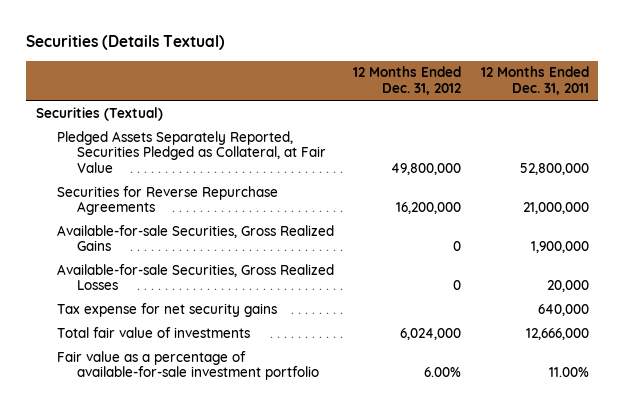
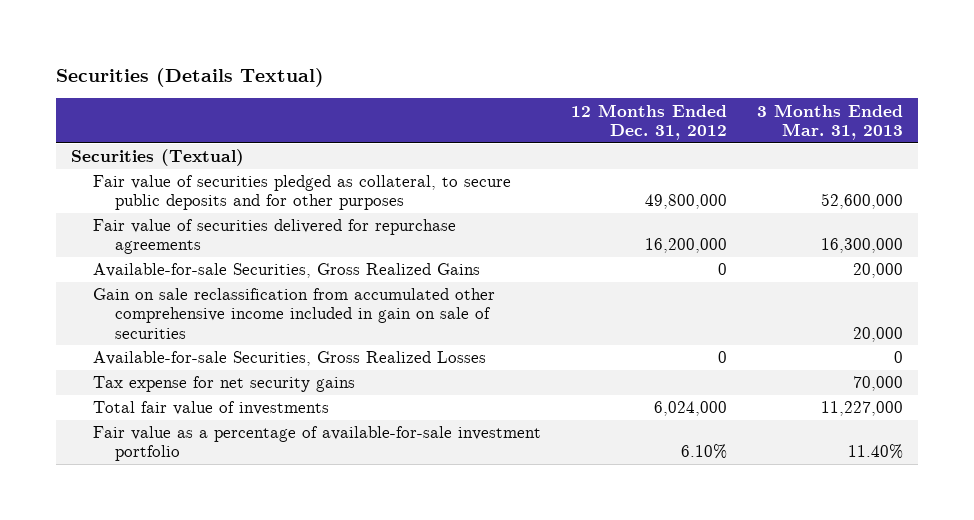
- | 12 Months Ended Dec. 31, 2012 | 12 Months Ended Dec. 31, 2011
+ | 12 Months Ended Dec. 31, 2012 | 3 Months Ended Mar. 31, 2013
- Pledged Assets Separately Reported, Securities Pledged as Collateral, at Fair Value | 49,800,000 | 52,800,000
- Securities for Reverse Repurchase Agreements | 16,200,000 | 21,000,000
+ Fair value of securities pledged as collateral, to secure public deposits and for other purposes | 49,800,000 | 52,600,000
+ Fair value of securities delivered for repurchase agreements | 16,200,000 | 16,300,000
+ Gain on sale reclassification from accumulated other comprehensive income included in gain on sale of securities | | 20,000
- Fair value as a percentage of available-for-sale investment portfolio | 6.00% | 11.00%
+ Fair value as a percentage of available-for-sale investment portfolio | 6.10% | 11.40%

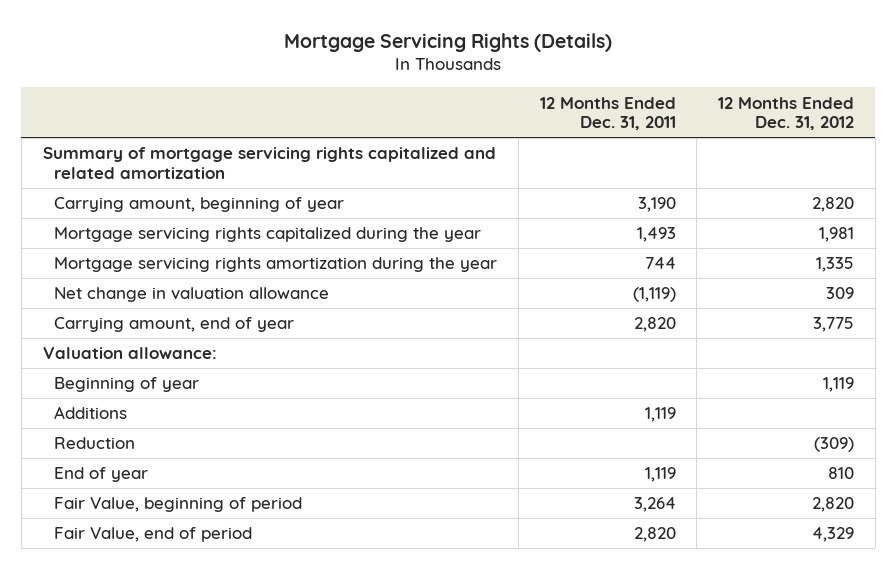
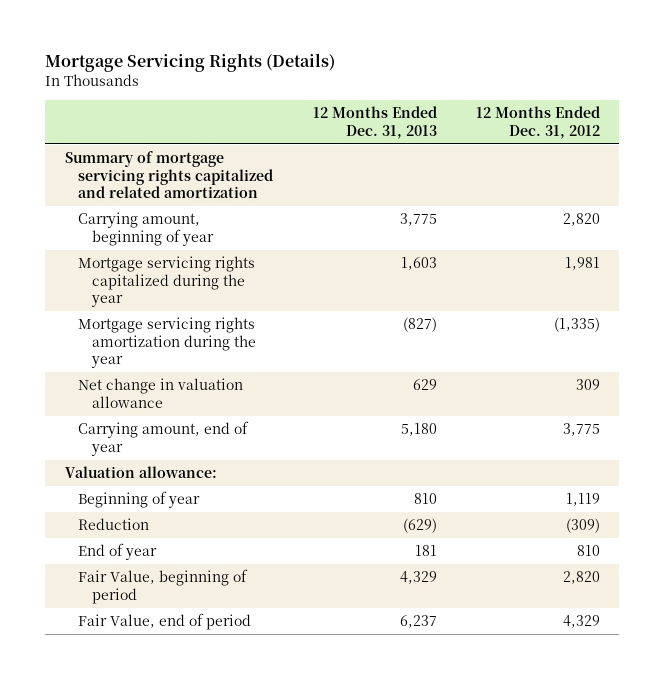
- | 12 Months Ended Dec. 31, 2011 | 12 Months Ended Dec. 31, 2012
+ | 12 Months Ended Dec. 31, 2013 | 12 Months Ended Dec. 31, 2012
- Mortgage servicing rights amortization during the year | 744 | 1,335
+ Mortgage servicing rights amortization during the year | (827) | (1,335)
- Additions | 1,119 |

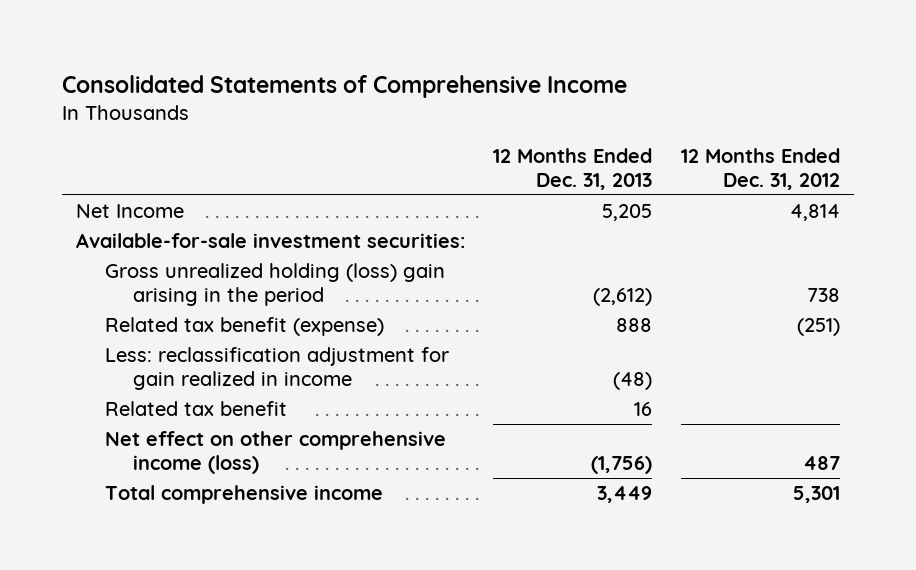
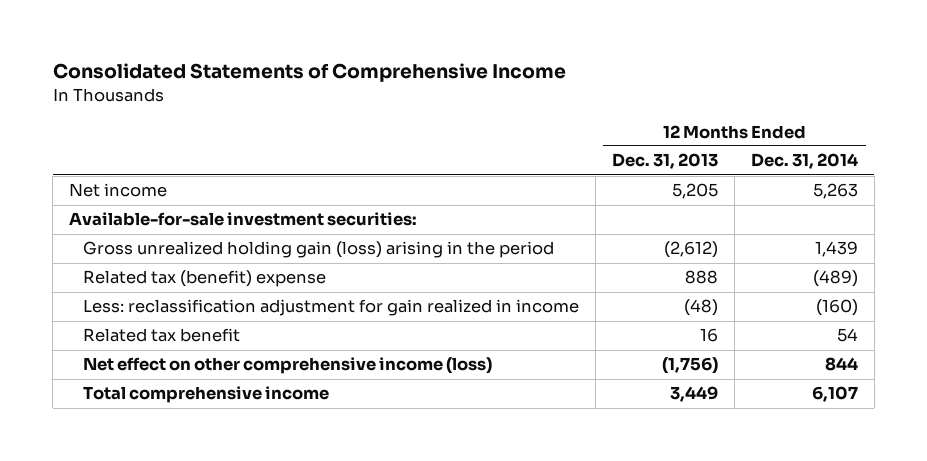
- | 12 Months Ended Dec. 31, 2013 | 12 Months Ended Dec. 31, 2012
+ | 12 Months Ended Dec. 31, 2013 | 12 Months Ended Dec. 31, 2014
- Net Income | 5,205 | 4,814
+ Net income | 5,205 | 5,263
- Gross unrealized holding (loss) gain arising in the period | (2,612) | 738
- Related tax benefit (expense) | 888 | (251)
+ Gross unrealized holding gain (loss) arising in the period | (2,612) | 1,439
+ Related tax (benefit) expense | 888 | (489)

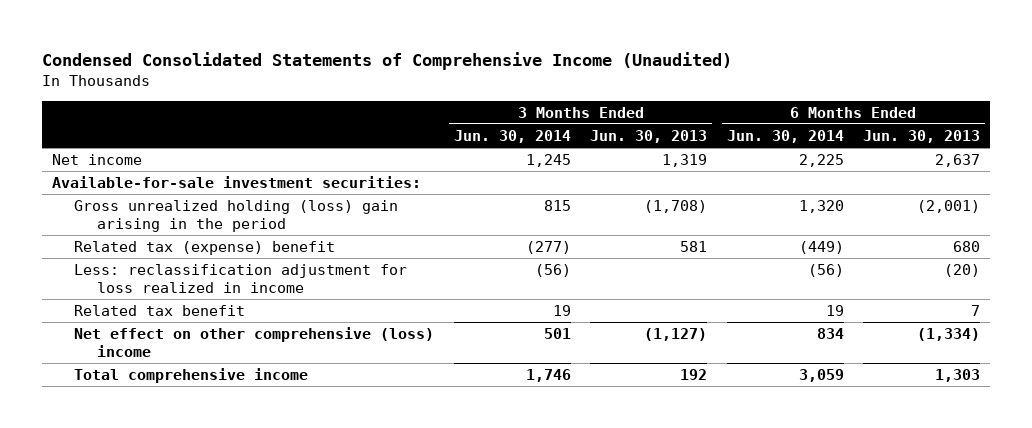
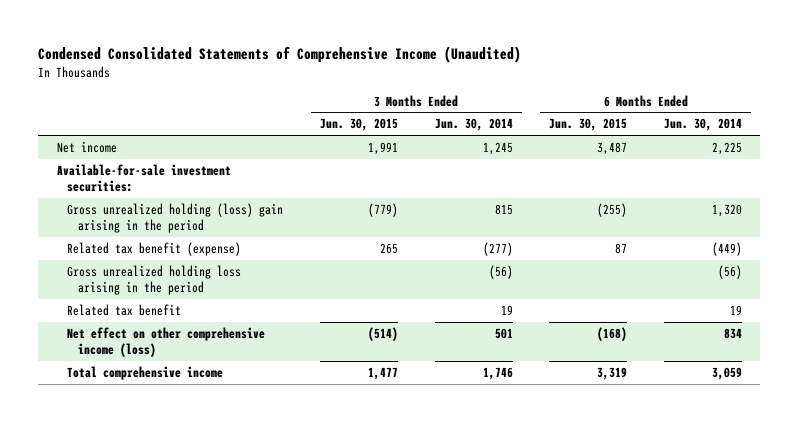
- | 3 Months Ended Jun. 30, 2014 | 3 Months Ended Jun. 30, 2013 | 6 Months Ended Jun. 30, 2014 | 6 Months Ended Jun. 30, 2013
+ | 3 Months Ended Jun. 30, 2015 | 3 Months Ended Jun. 30, 2014 | 6 Months Ended Jun. 30, 2015 | 6 Months Ended Jun. 30, 2014
- Related tax (expense) benefit | (277) | 581 | (449) | 680
- Less: reclassification adjustment for loss realized in income | (56) | | (56) | (20)
+ Related tax benefit (expense) | 265 | (277) | 87 | (449)
+ Gross unrealized holding loss arising in the period | | (56) | | (56)
- Net effect on other comprehensive (loss) income | 501 | (1,127) | 834 | (1,334)
+ Net effect on other comprehensive income (loss) | (514) | 501 | (168) | 834

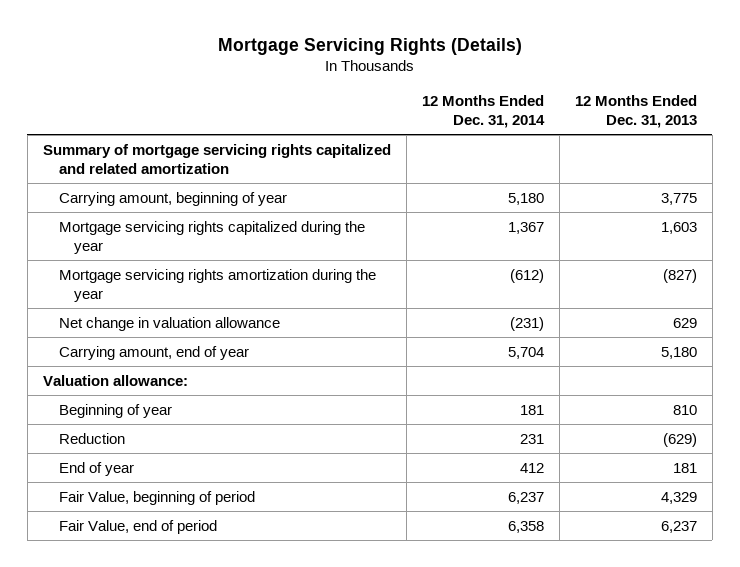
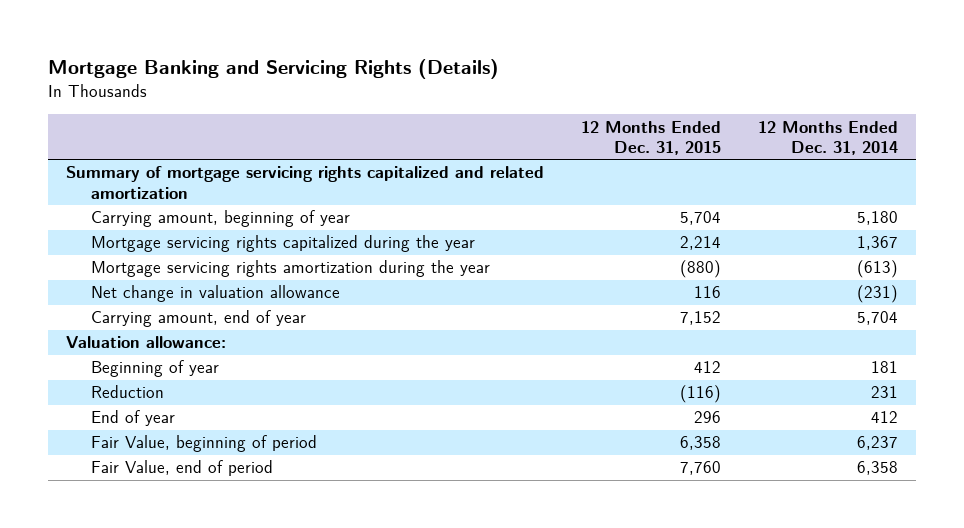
- Mortgage Servicing Rights (Details)
+ Mortgage Banking and Servicing Rights (Details)
- | 12 Months Ended Dec. 31, 2014 | 12 Months Ended Dec. 31, 2013
+ | 12 Months Ended Dec. 31, 2015 | 12 Months Ended Dec. 31, 2014
- Mortgage servicing rights amortization during the year | (612) | (827)
+ Mortgage servicing rights amortization during the year | (880) | (613)

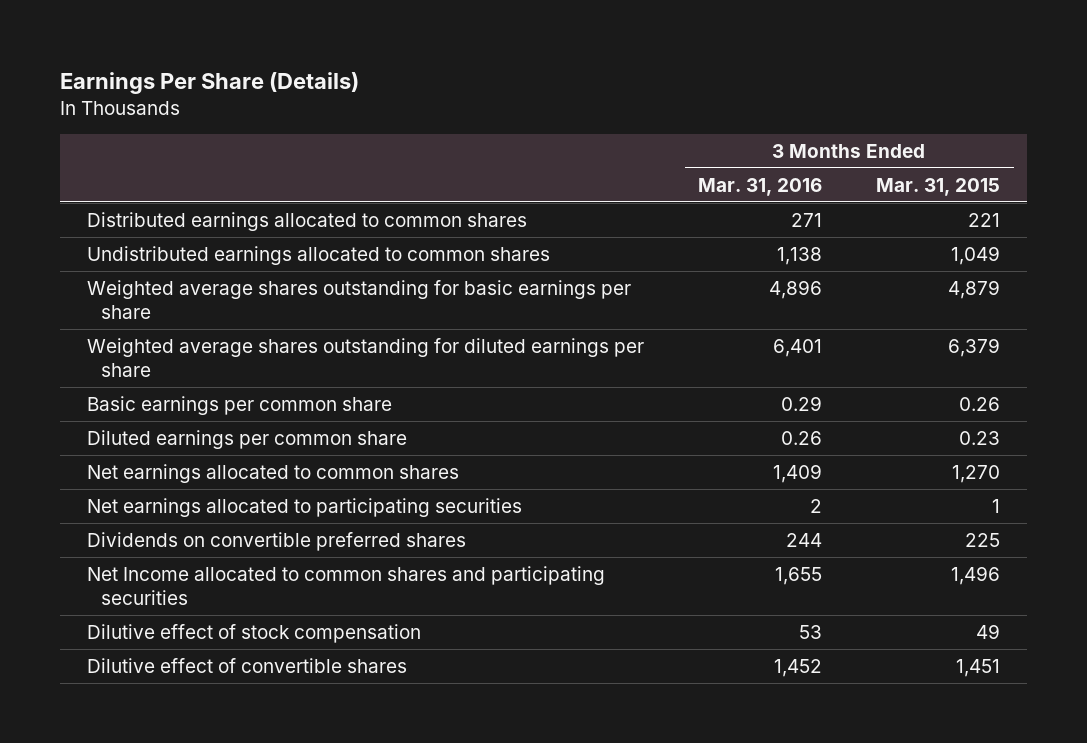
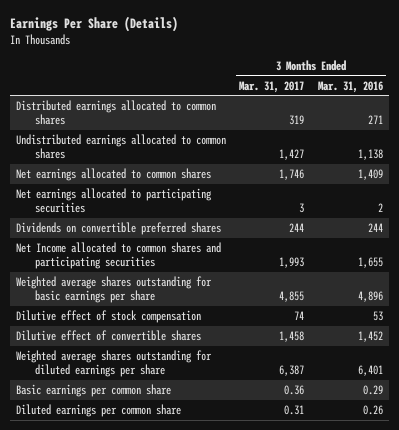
- | 3 Months Ended Mar. 31, 2016 | 3 Months Ended Mar. 31, 2015
+ | 3 Months Ended Mar. 31, 2017 | 3 Months Ended Mar. 31, 2016
moved down: Weighted average shares outstanding for basic earnings per share | 4,855 | 4,896
moved down: Weighted average shares outstanding for diluted earnings per share | 6,387 | 6,401
moved down: Basic earnings per common share | 0.36 | 0.29
moved down: Diluted earnings per common share | 0.31 | 0.26

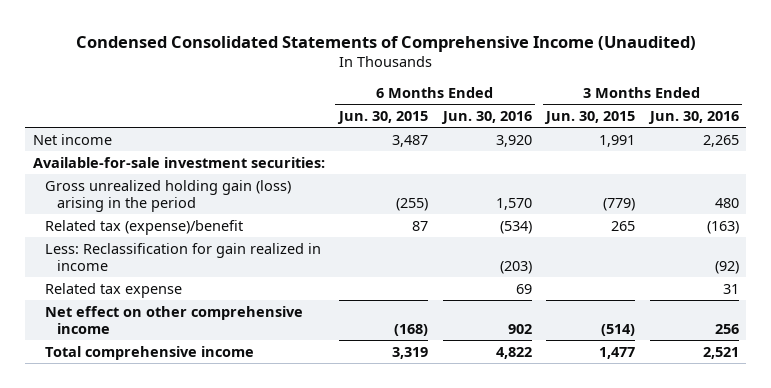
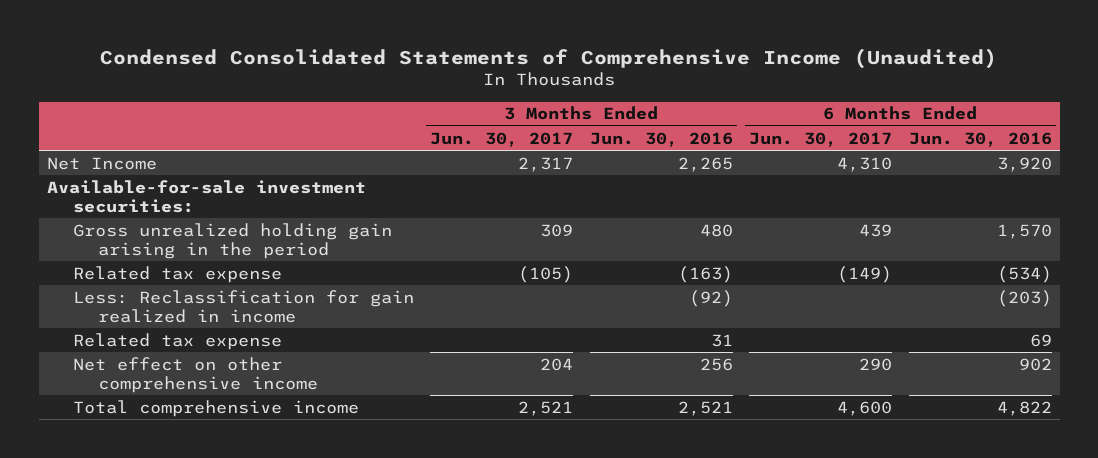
- | 6 Months Ended Jun. 30, 2015 | 6 Months Ended Jun. 30, 2016 | 3 Months Ended Jun. 30, 2015 | 3 Months Ended Jun. 30, 2016
+ | 3 Months Ended Jun. 30, 2017 | 3 Months Ended Jun. 30, 2016 | 6 Months Ended Jun. 30, 2017 | 6 Months Ended Jun. 30, 2016
- Net income | 3,487 | 3,920 | 1,991 | 2,265
+ Net Income | 2,317 | 2,265 | 4,310 | 3,920
- Gross unrealized holding gain (loss) arising in the period | (255) | 1,570 | (779) | 480
- Related tax (expense)/benefit | 87 | (534) | 265 | (163)
+ Gross unrealized holding gain arising in the period | 309 | 480 | 439 | 1,570
+ Related tax expense | (105) | (163) | (149) | (534)

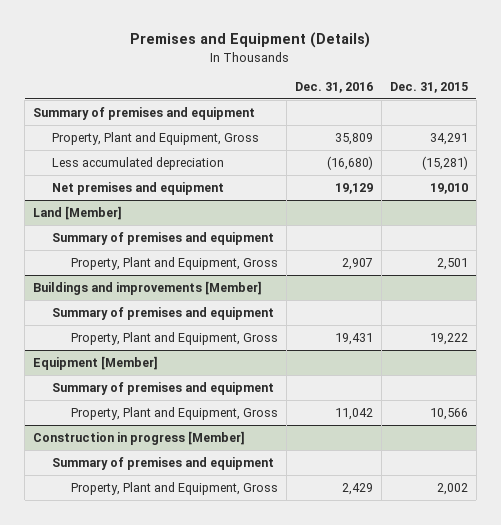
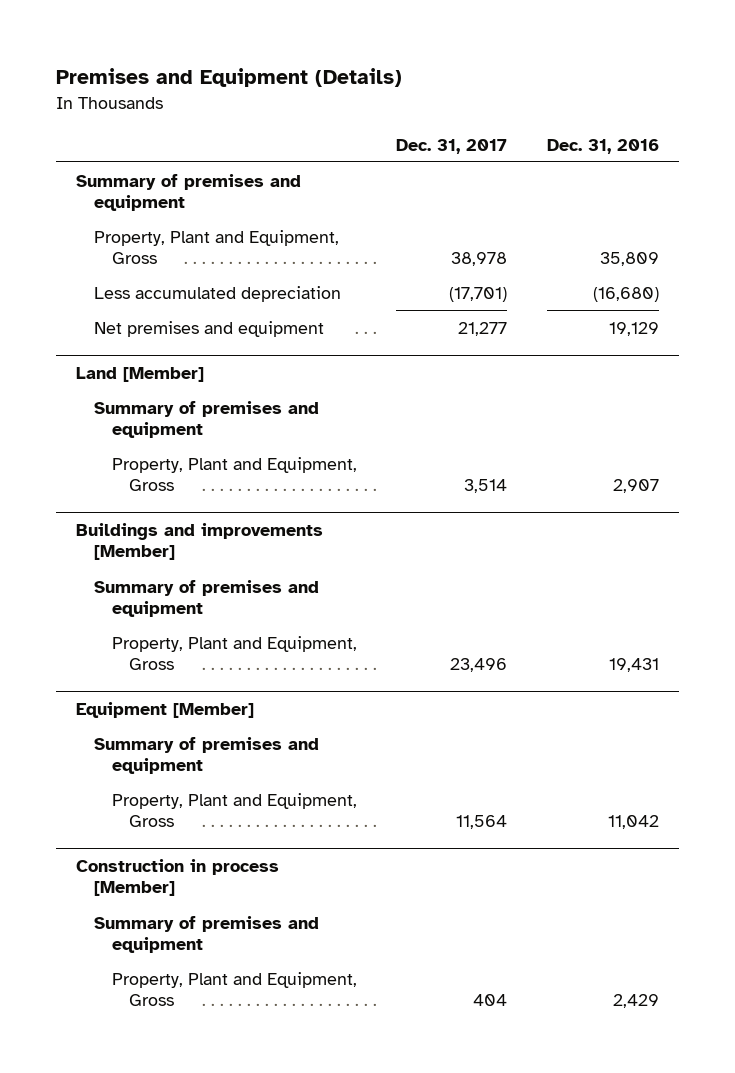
- | Dec. 31, 2016 | Dec. 31, 2015
+ | Dec. 31, 2017 | Dec. 31, 2016
- Construction in progress [Member]
+ Construction in process [Member]

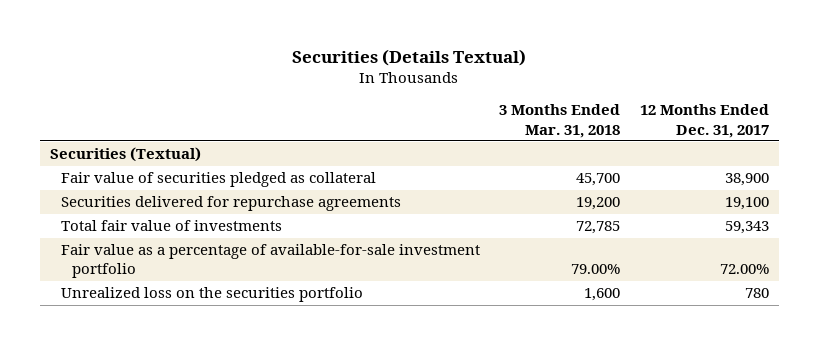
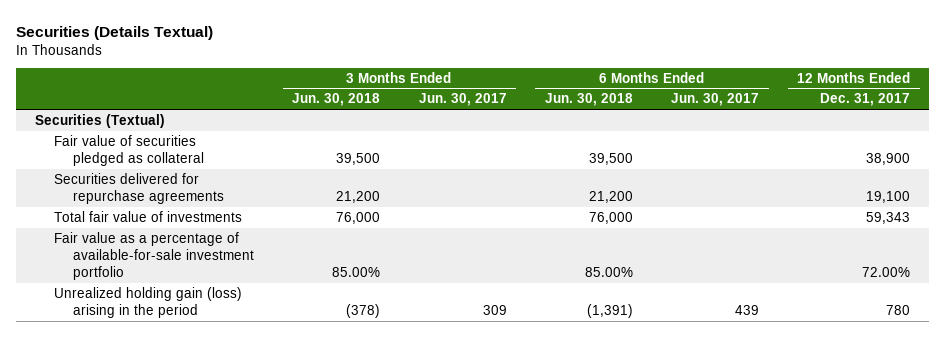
- | 3 Months Ended Mar. 31, 2018 | 12 Months Ended Dec. 31, 2017
+ | 3 Months Ended Jun. 30, 2018 | 3 Months Ended Jun. 30, 2017 | 6 Months Ended Jun. 30, 2018 | 6 Months Ended Jun. 30, 2017 | 12 Months Ended Dec. 31, 2017
- Unrealized loss on the securities portfolio | 1,600 | 780
+ Unrealized holding gain (loss) arising in the period | (378) | 309 | (1,391) | 439 | 780

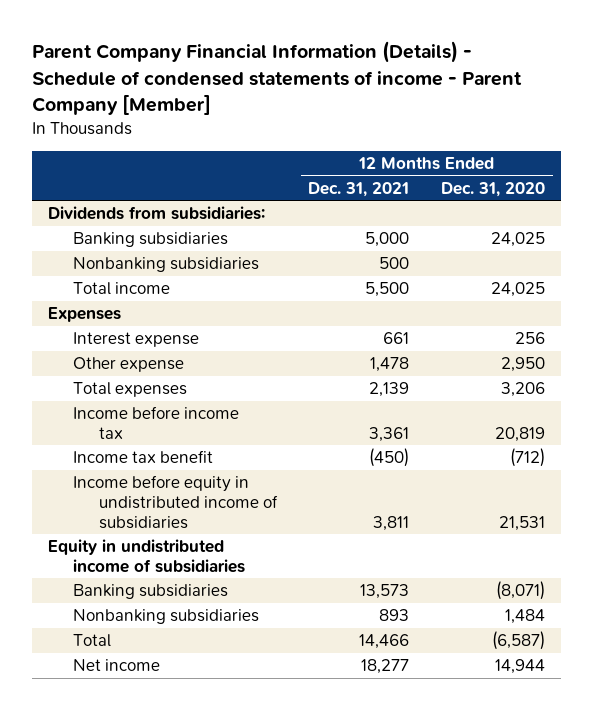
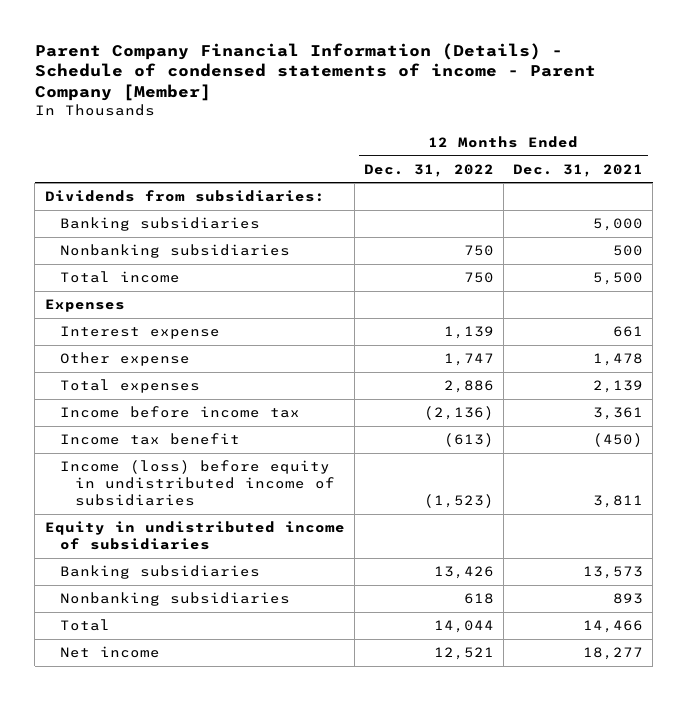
- | 12 Months Ended Dec. 31, 2021 | 12 Months Ended Dec. 31, 2020
+ | 12 Months Ended Dec. 31, 2022 | 12 Months Ended Dec. 31, 2021
- Income before equity in undistributed income of subsidiaries | 3,811 | 21,531
+ Income (loss) before equity in undistributed income of subsidiaries | (1,523) | 3,811

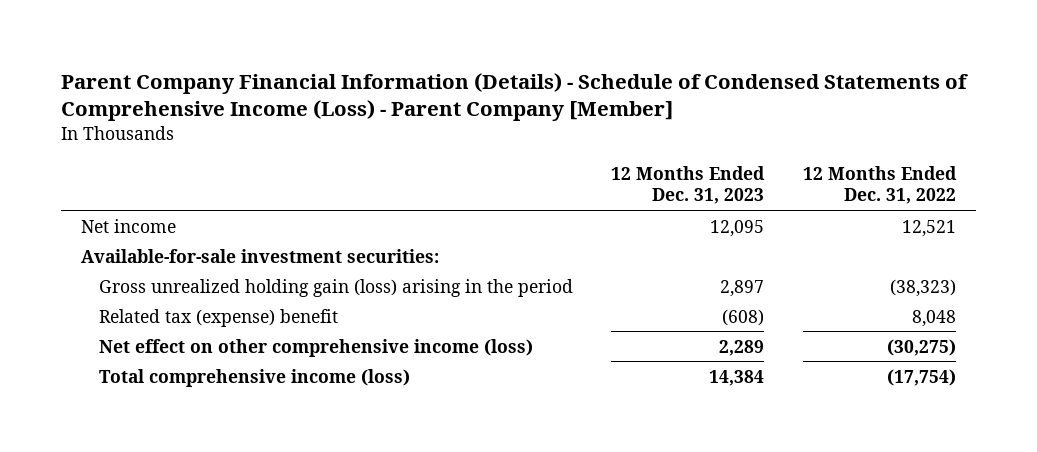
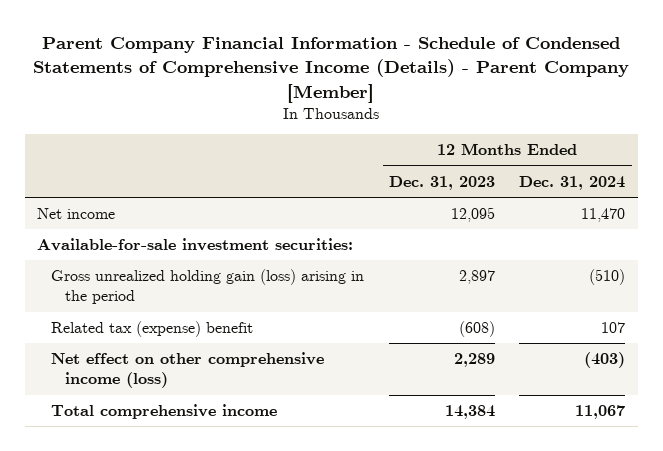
- Parent Company Financial Information (Details) - Schedule of Condensed Statements of Comprehensive Income (Loss) - Parent Company [Member]
+ Parent Company Financial Information - Schedule of Condensed Statements of Comprehensive Income (Details) - Parent Company [Member]
- | 12 Months Ended Dec. 31, 2023 | 12 Months Ended Dec. 31, 2022
+ | 12 Months Ended Dec. 31, 2023 | 12 Months Ended Dec. 31, 2024
- Total comprehensive income (loss) | 14,384 | (17,754)
+ Total comprehensive income | 14,384 | 11,067

